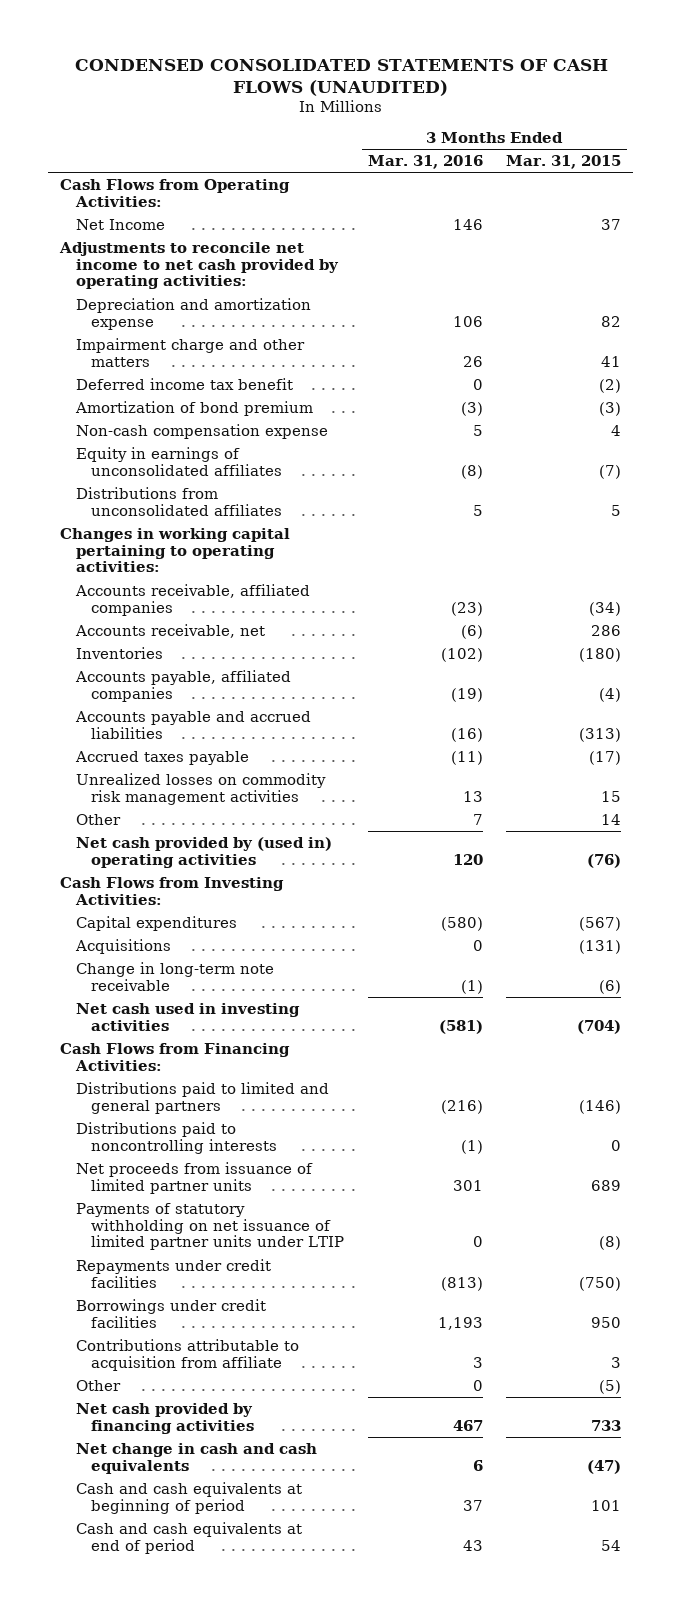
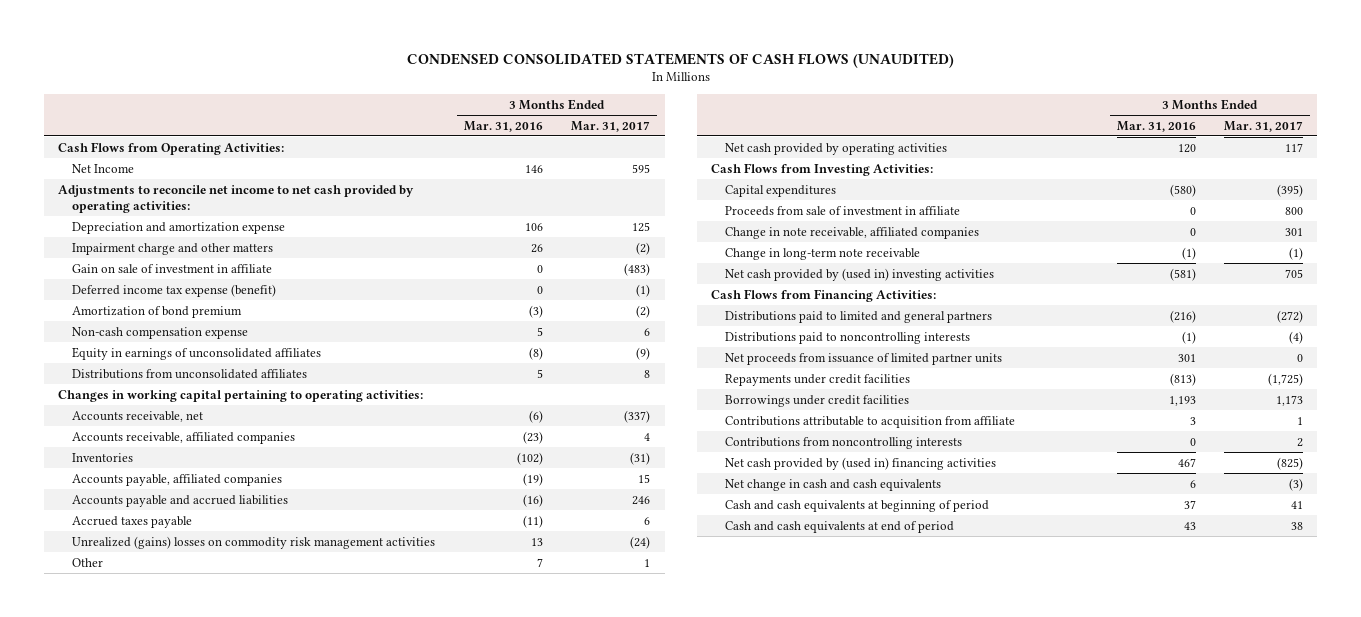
- | 3 Months Ended Mar. 31, 2016 | 3 Months Ended Mar. 31, 2015
+ | 3 Months Ended Mar. 31, 2016 | 3 Months Ended Mar. 31, 2017
- Deferred income tax benefit | 0 | (2)
+ Gain on sale of investment in affiliate | 0 | (483)
+ Deferred income tax expense (benefit) | 0 | (1)
moved down: Accounts receivable, affiliated companies | (23) | 4
- Unrealized losses on commodity risk management activities | 13 | 15
+ Unrealized (gains) losses on commodity risk management activities | 13 | (24)
- Net cash provided by (used in) operating activities | 120 | (76)
+ Net cash provided by operating activities | 120 | 117
- Acquisitions | 0 | (131)
+ Proceeds from sale of investment in affiliate | 0 | 800
+ Change in note receivable, affiliated companies | 0 | 301
- Net cash used in investing activities | (581) | (704)
+ Net cash provided by (used in) investing activities | (581) | 705
- Payments of statutory withholding on net issuance of limited partner units under LTIP | 0 | (8)
- Other | 0 | (5)
- Net cash provided by financing activities | 467 | 733
+ Contributions from noncontrolling interests | 0 | 2
+ Net cash provided by (used in) financing activities | 467 | (825)

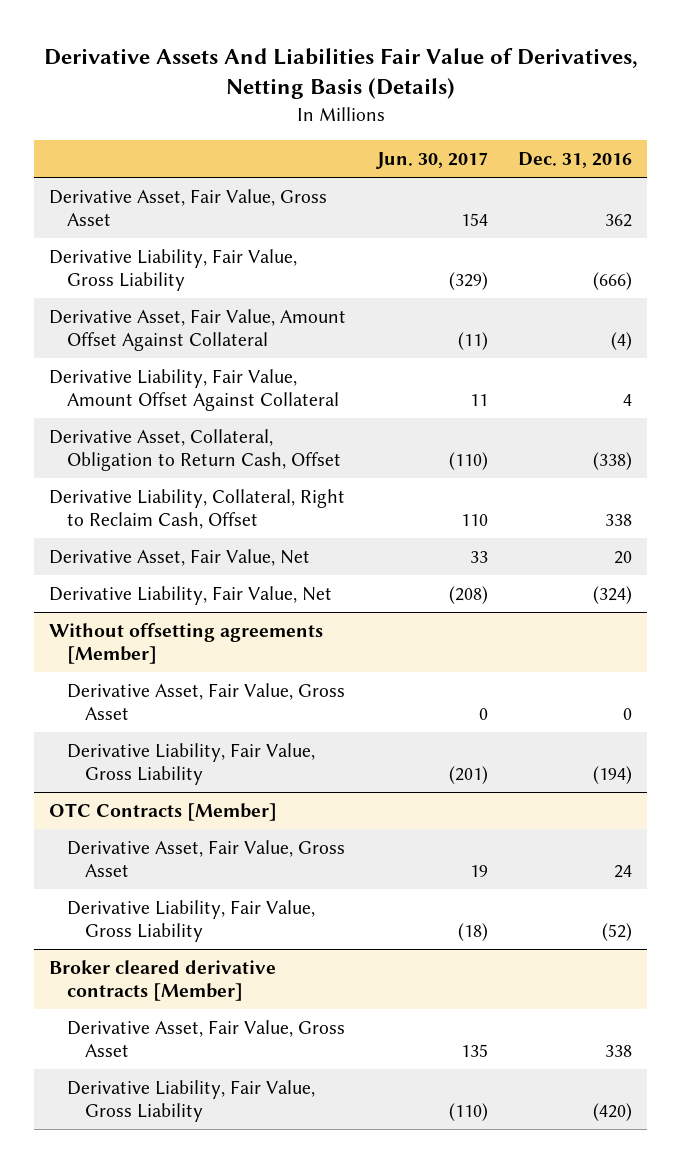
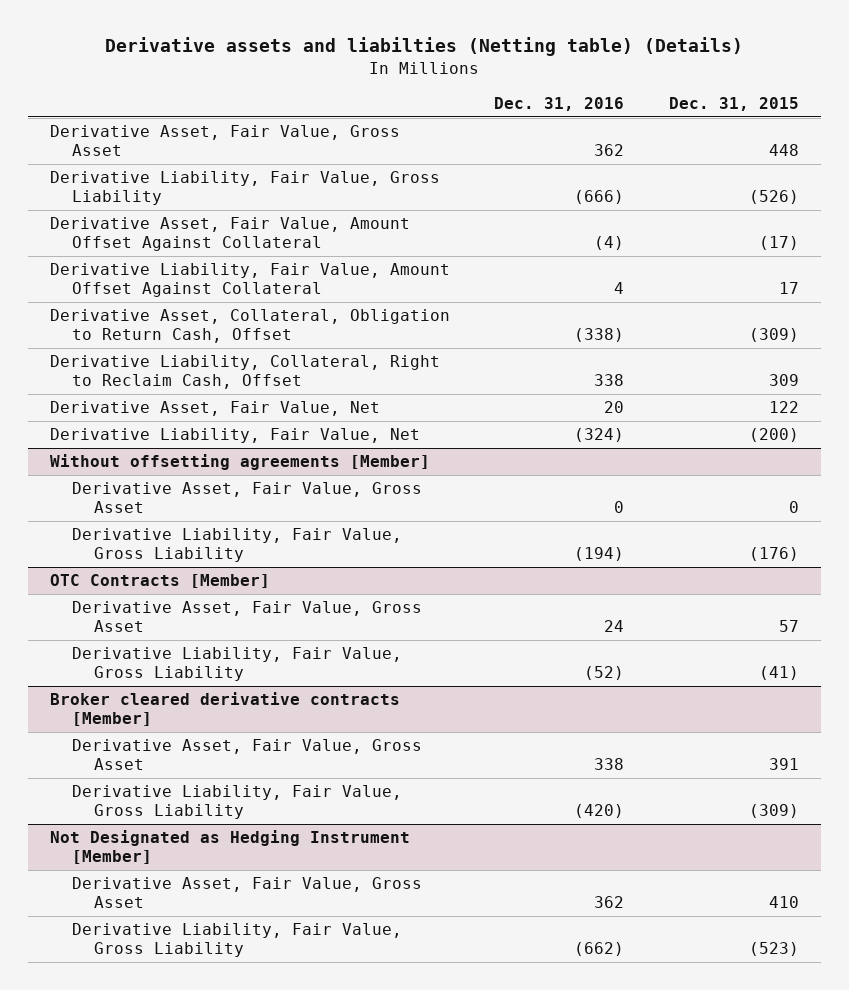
- Derivative Assets And Liabilities Fair Value of Derivatives, Netting Basis (Details)
+ Derivative assets and liabilties (Netting table) (Details)
- | Jun. 30, 2017 | Dec. 31, 2016
+ | Dec. 31, 2016 | Dec. 31, 2015
+ Not Designated as Hedging Instrument [Member]
+ Derivative Asset, Fair Value, Gross Asset | 362 | 410
+ Derivative Liability, Fair Value, Gross Liability | (662) | (523)

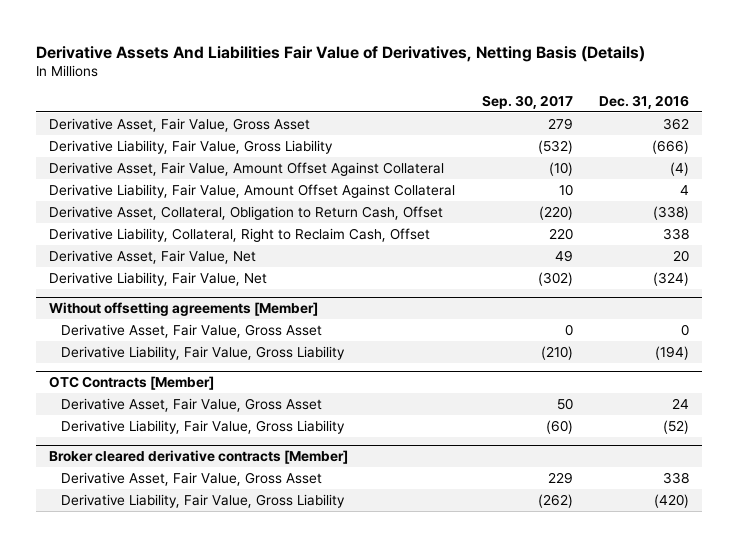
- Derivative assets and liabilties (Netting table) (Details)
+ Derivative Assets And Liabilities Fair Value of Derivatives, Netting Basis (Details)
- | Dec. 31, 2016 | Dec. 31, 2015
+ | Sep. 30, 2017 | Dec. 31, 2016
- Not Designated as Hedging Instrument [Member]
- Derivative Asset, Fair Value, Gross Asset | 362 | 410
- Derivative Liability, Fair Value, Gross Liability | (662) | (523)

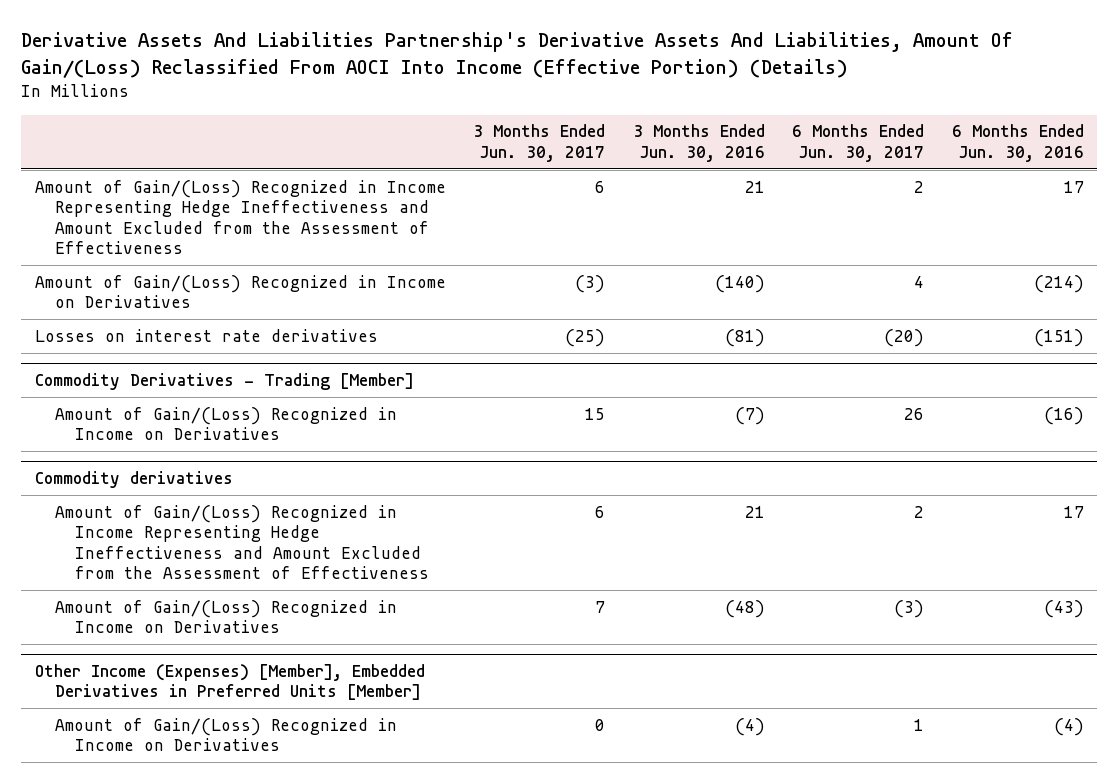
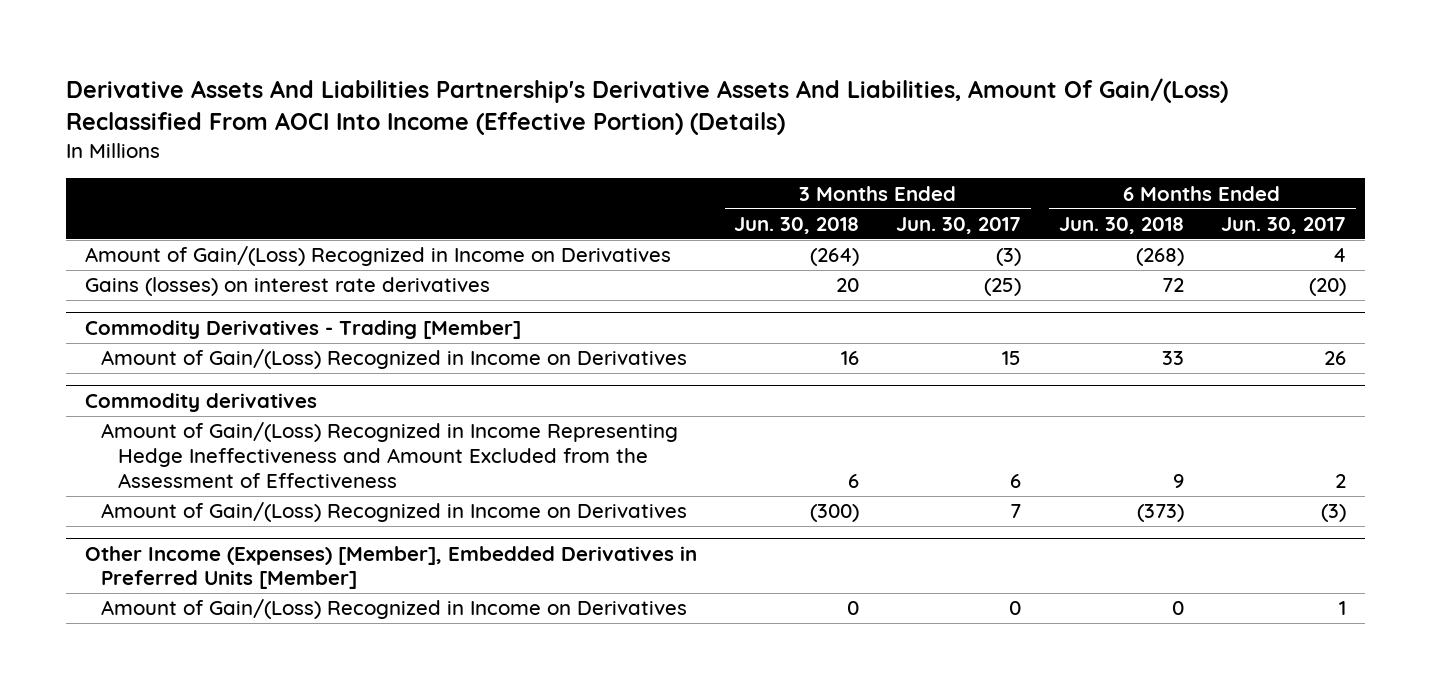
- | 3 Months Ended Jun. 30, 2017 | 3 Months Ended Jun. 30, 2016 | 6 Months Ended Jun. 30, 2017 | 6 Months Ended Jun. 30, 2016
+ | 3 Months Ended Jun. 30, 2018 | 3 Months Ended Jun. 30, 2017 | 6 Months Ended Jun. 30, 2018 | 6 Months Ended Jun. 30, 2017
- Amount of Gain/(Loss) Recognized in Income Representing Hedge Ineffectiveness and Amount Excluded from the Assessment of Effectiveness | 6 | 21 | 2 | 17
- Losses on interest rate derivatives | (25) | (81) | (20) | (151)
+ Gains (losses) on interest rate derivatives | 20 | (25) | 72 | (20)

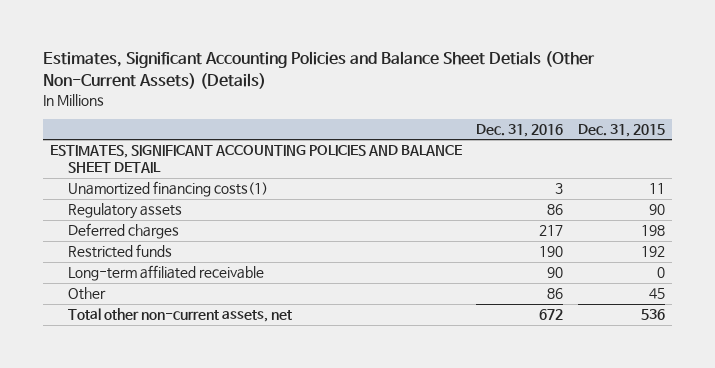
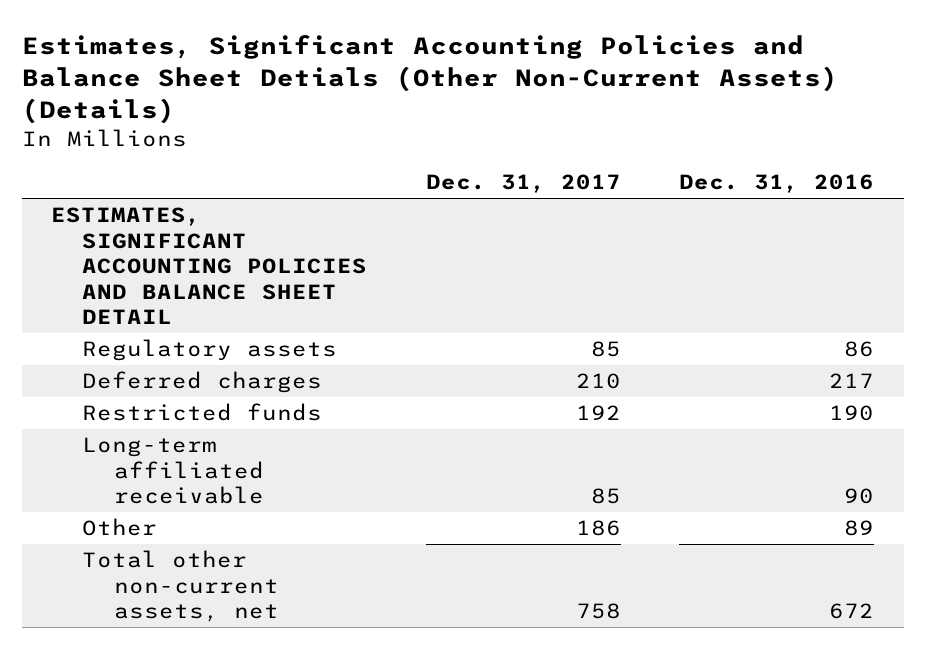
- | Dec. 31, 2016 | Dec. 31, 2015
+ | Dec. 31, 2017 | Dec. 31, 2016
- Unamortized financing costs(1) | 3 | 11
- Other | 86 | 45
+ Other | 186 | 89

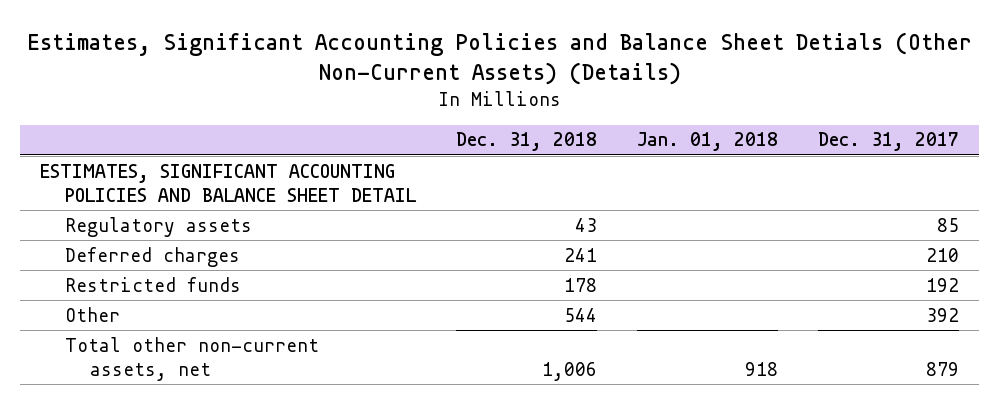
- | Dec. 31, 2017 | Dec. 31, 2016
+ | Dec. 31, 2018 | Jan. 01, 2018 | Dec. 31, 2017
- Long-term affiliated receivable | 85 | 90
- Other | 186 | 89
- Total other non-current assets, net | 758 | 672
+ Other | 544 | | 392
+ Total other non-current assets, net | 1,006 | 918 | 879

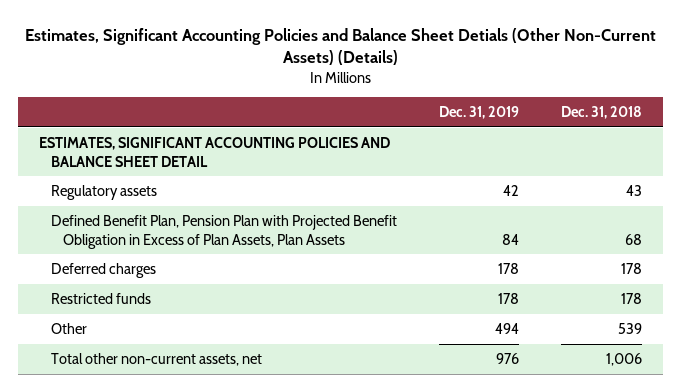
- | Dec. 31, 2018 | Jan. 01, 2018 | Dec. 31, 2017
+ | Dec. 31, 2019 | Dec. 31, 2018
- Deferred charges | 241 | | 210
+ Defined Benefit Plan, Pension Plan with Projected Benefit Obligation in Excess of Plan Assets, Plan Assets | 84 | 68
+ Deferred charges | 178 | 178
- Other | 544 | | 392
+ Other | 494 | 539

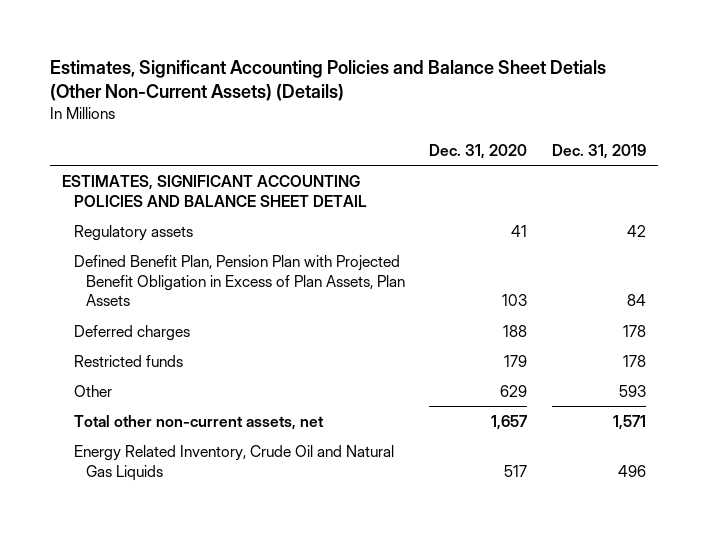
- | Dec. 31, 2019 | Dec. 31, 2018
+ | Dec. 31, 2020 | Dec. 31, 2019
- Other | 494 | 539
- Total other non-current assets, net | 976 | 1,006
+ Other | 629 | 593
+ Total other non-current assets, net | 1,657 | 1,571
+ Energy Related Inventory, Crude Oil and Natural Gas Liquids | 517 | 496

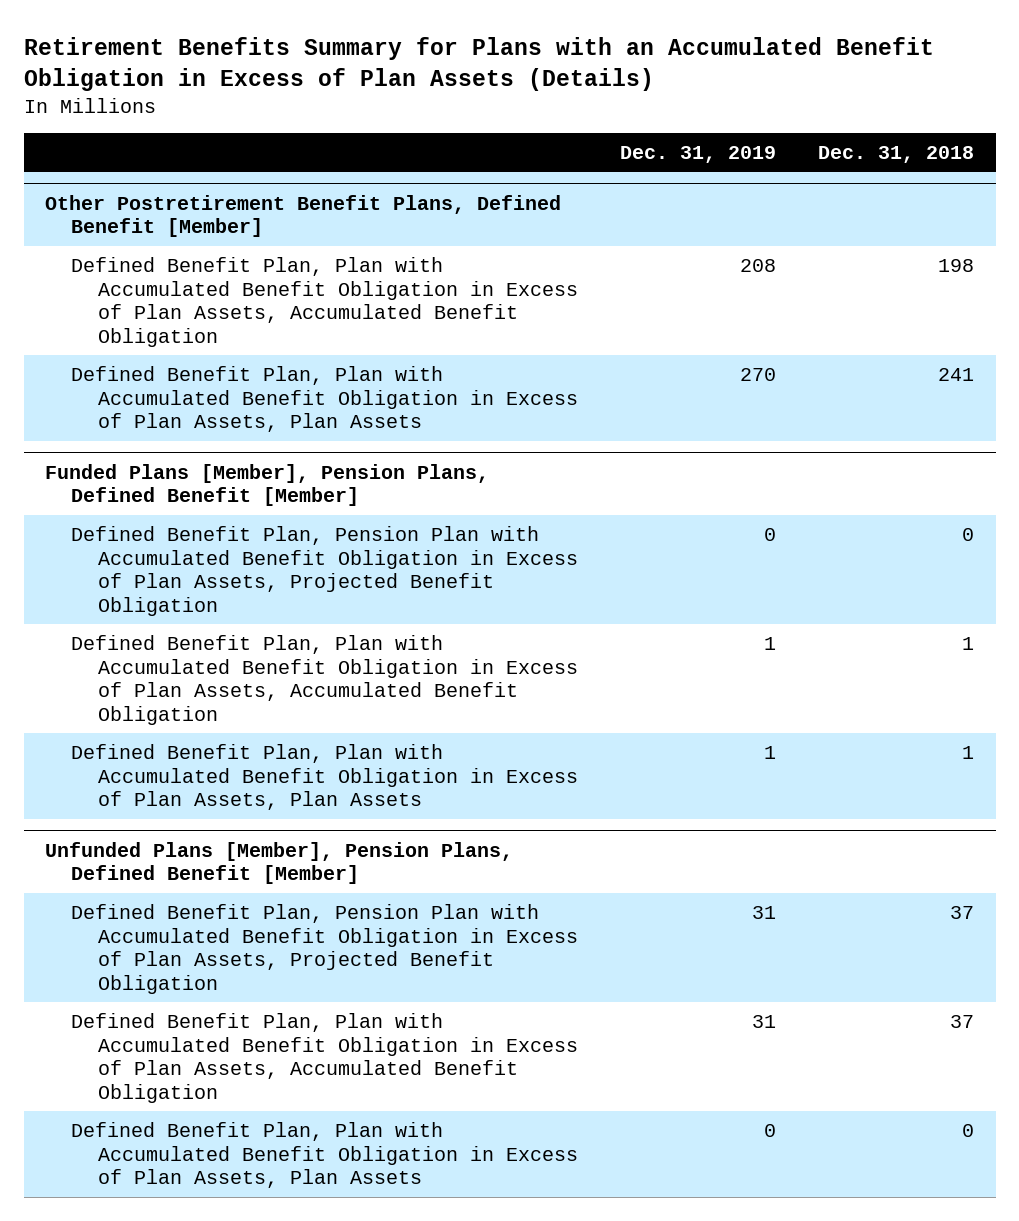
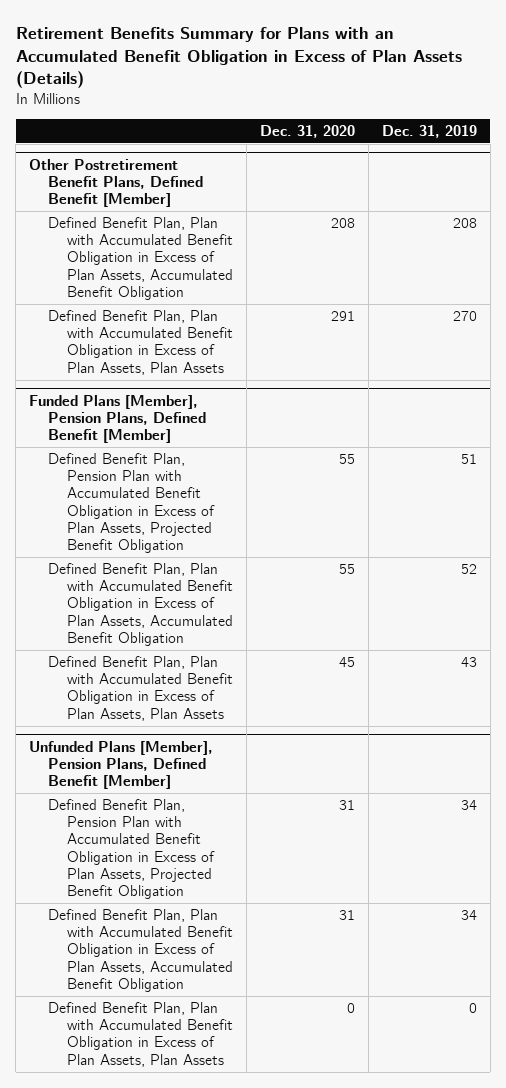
- | Dec. 31, 2019 | Dec. 31, 2018
+ | Dec. 31, 2020 | Dec. 31, 2019
@ Funded Plans [Member], Pension Plans, Defined Benefit [Member]
- Defined Benefit Plan, Pension Plan with Accumulated Benefit Obligation in Excess of Plan Assets, Projected Benefit Obligation | 0 | 0
- Defined Benefit Plan, Plan with Accumulated Benefit Obligation in Excess of Plan Assets, Accumulated Benefit Obligation | 1 | 1
- Defined Benefit Plan, Plan with Accumulated Benefit Obligation in Excess of Plan Assets, Plan Assets | 1 | 1
+ Defined Benefit Plan, Pension Plan with Accumulated Benefit Obligation in Excess of Plan Assets, Projected Benefit Obligation | 55 | 51
+ Defined Benefit Plan, Plan with Accumulated Benefit Obligation in Excess of Plan Assets, Accumulated Benefit Obligation | 55 | 52
+ Defined Benefit Plan, Plan with Accumulated Benefit Obligation in Excess of Plan Assets, Plan Assets | 45 | 43
@ Unfunded Plans [Member], Pension Plans, Defined Benefit [Member]
- Defined Benefit Plan, Pension Plan with Accumulated Benefit Obligation in Excess of Plan Assets, Projected Benefit Obligation | 31 | 37
- Defined Benefit Plan, Plan with Accumulated Benefit Obligation in Excess of Plan Assets, Accumulated Benefit Obligation | 31 | 37
+ Defined Benefit Plan, Pension Plan with Accumulated Benefit Obligation in Excess of Plan Assets, Projected Benefit Obligation | 31 | 34
+ Defined Benefit Plan, Plan with Accumulated Benefit Obligation in Excess of Plan Assets, Accumulated Benefit Obligation | 31 | 34

